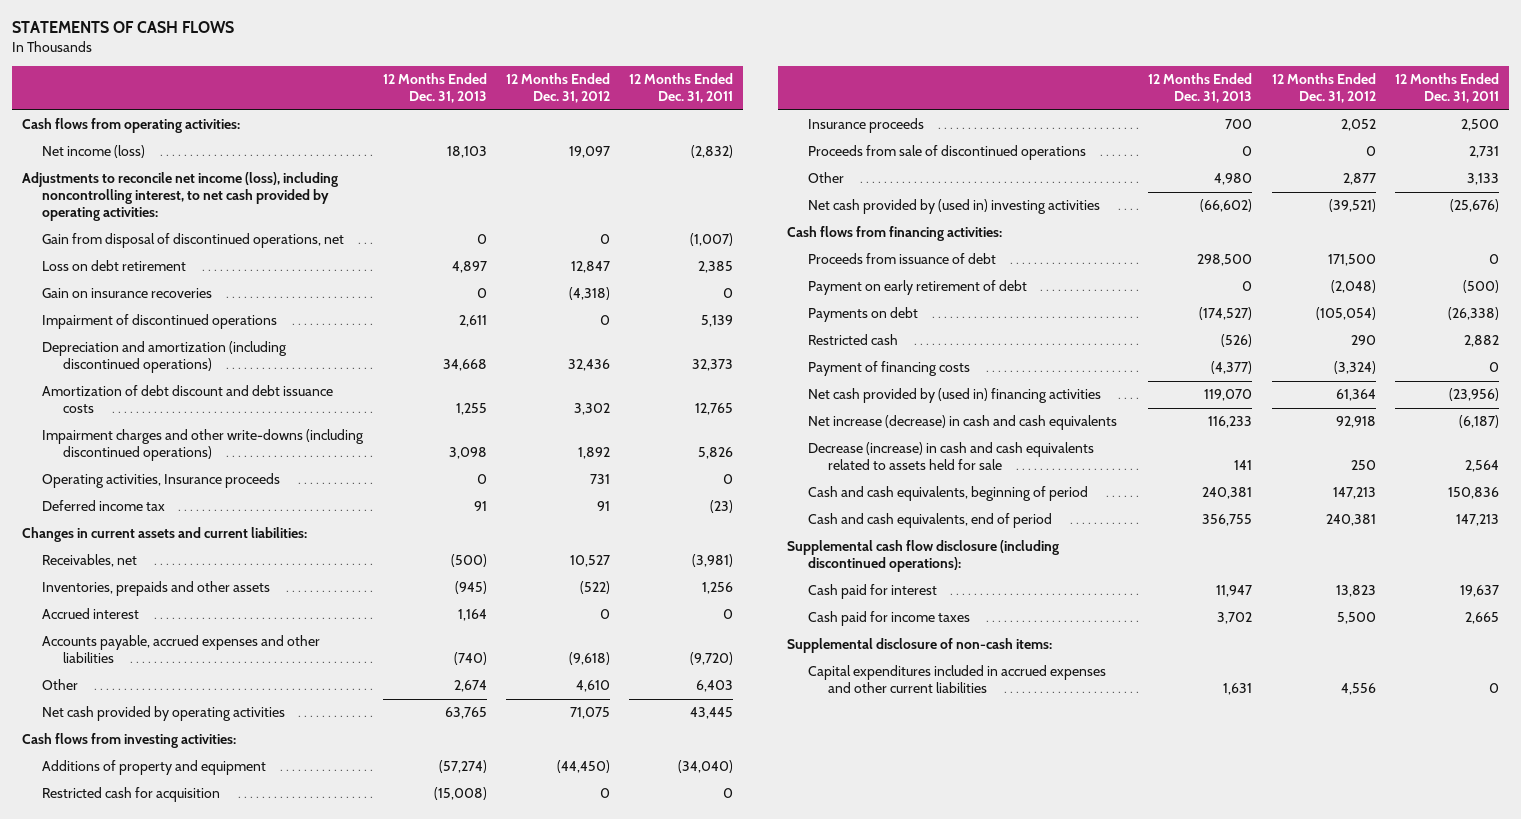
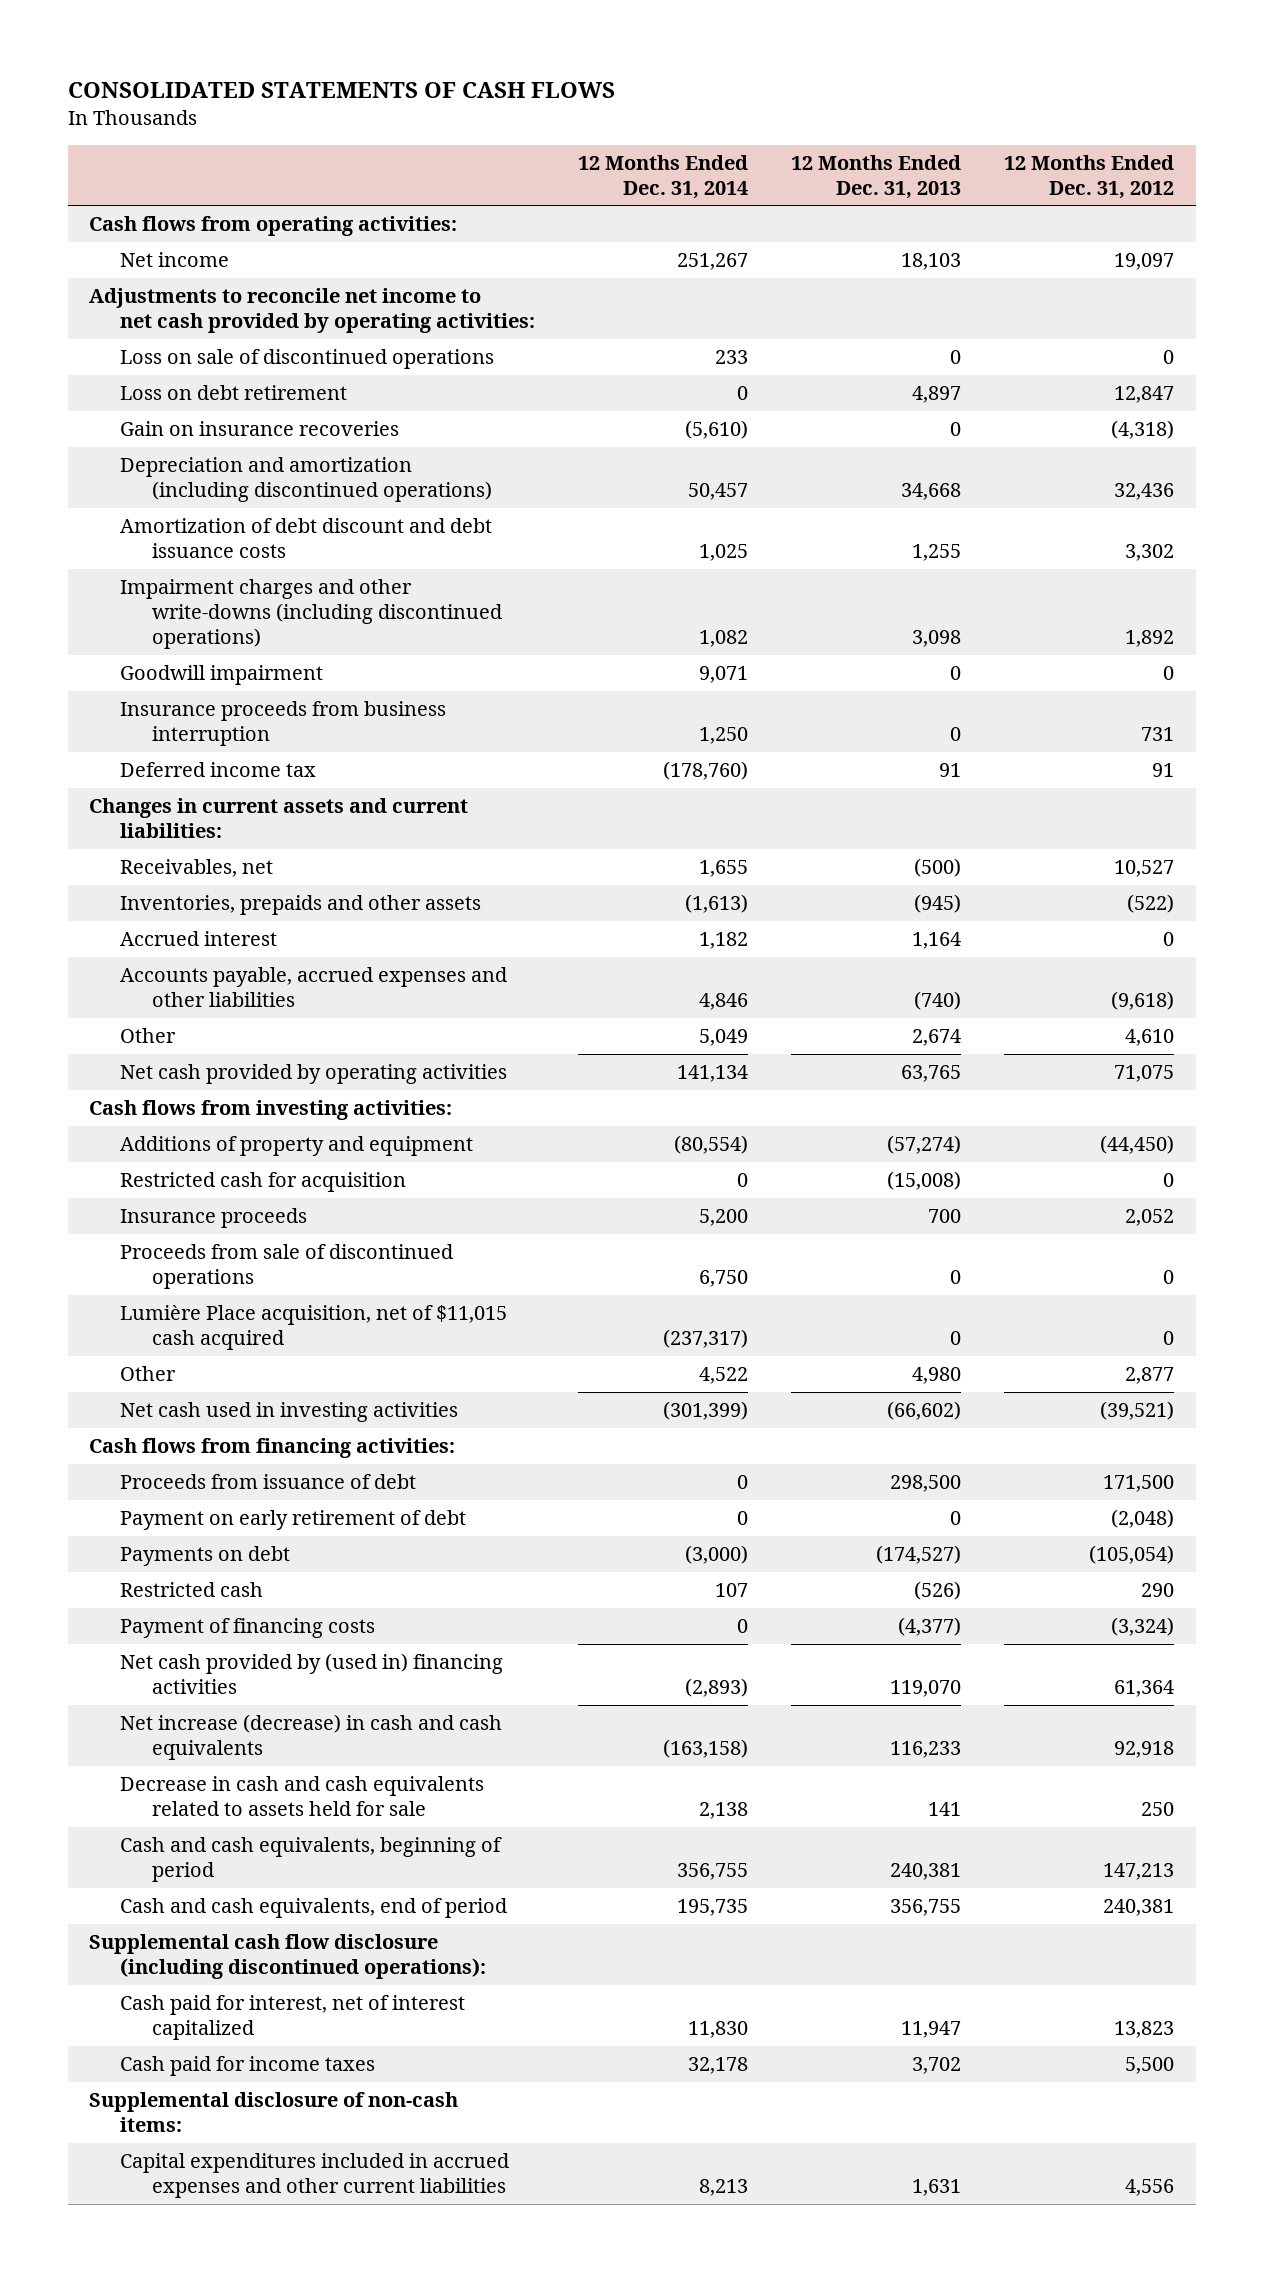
- STATEMENTS OF CASH FLOWS
+ CONSOLIDATED STATEMENTS OF CASH FLOWS
- | 12 Months Ended Dec. 31, 2013 | 12 Months Ended Dec. 31, 2012 | 12 Months Ended Dec. 31, 2011
+ | 12 Months Ended Dec. 31, 2014 | 12 Months Ended Dec. 31, 2013 | 12 Months Ended Dec. 31, 2012
- Net income (loss) | 18,103 | 19,097 | (2,832)
- Adjustments to reconcile net income (loss), including noncontrolling interest, to net cash provided by operating activities:
- Gain from disposal of discontinued operations, net | 0 | 0 | (1,007)
+ Net income | 251,267 | 18,103 | 19,097
+ Adjustments to reconcile net income to net cash provided by operating activities:
+ Loss on sale of discontinued operations | 233 | 0 | 0
- Impairment of discontinued operations | 2,611 | 0 | 5,139
- Operating activities, Insurance proceeds | 0 | 731 | 0
+ Goodwill impairment | 9,071 | 0 | 0
+ Insurance proceeds from business interruption | 1,250 | 0 | 731
+ Lumière Place acquisition, net of $11,015 cash acquired | (237,317) | 0 | 0
- Net cash provided by (used in) investing activities | (66,602) | (39,521) | (25,676)
+ Net cash used in investing activities | (301,399) | (66,602) | (39,521)
- Decrease (increase) in cash and cash equivalents related to assets held for sale | 141 | 250 | 2,564
+ Decrease in cash and cash equivalents related to assets held for sale | 2,138 | 141 | 250
- Cash paid for interest | 11,947 | 13,823 | 19,637
+ Cash paid for interest, net of interest capitalized | 11,830 | 11,947 | 13,823

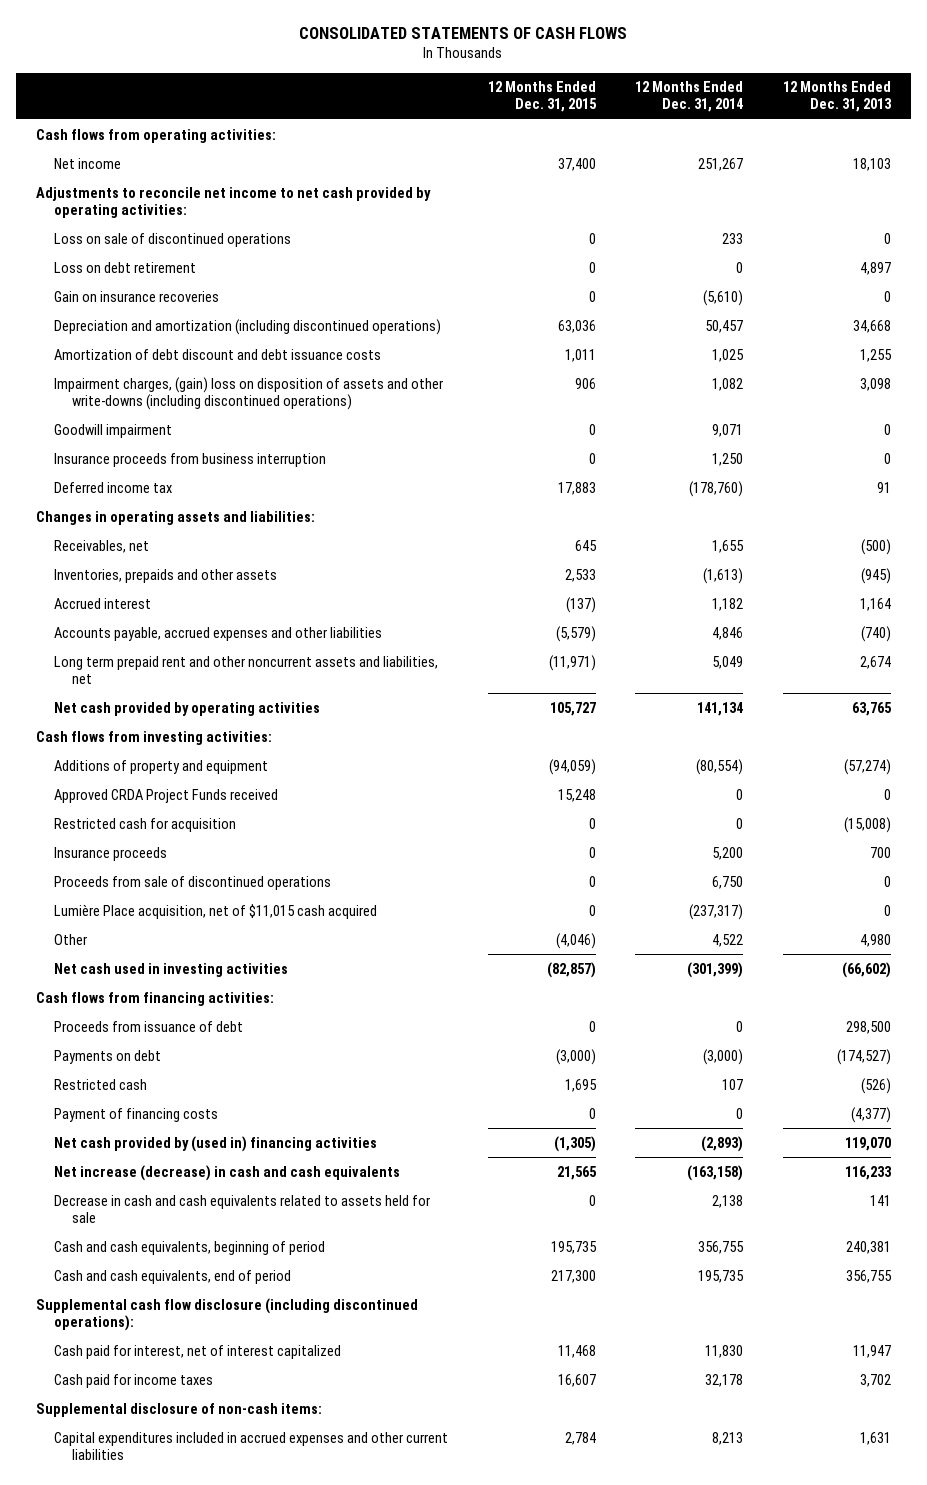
- | 12 Months Ended Dec. 31, 2014 | 12 Months Ended Dec. 31, 2013 | 12 Months Ended Dec. 31, 2012
+ | 12 Months Ended Dec. 31, 2015 | 12 Months Ended Dec. 31, 2014 | 12 Months Ended Dec. 31, 2013
- Impairment charges and other write-downs (including discontinued operations) | 1,082 | 3,098 | 1,892
+ Impairment charges, (gain) loss on disposition of assets and other write-downs (including discontinued operations) | 906 | 1,082 | 3,098
- Changes in current assets and current liabilities:
+ Changes in operating assets and liabilities:
- Other | 5,049 | 2,674 | 4,610
+ Long term prepaid rent and other noncurrent assets and liabilities, net | (11,971) | 5,049 | 2,674
+ Approved CRDA Project Funds received | 15,248 | 0 | 0
- Payment on early retirement of debt | 0 | 0 | (2,048)

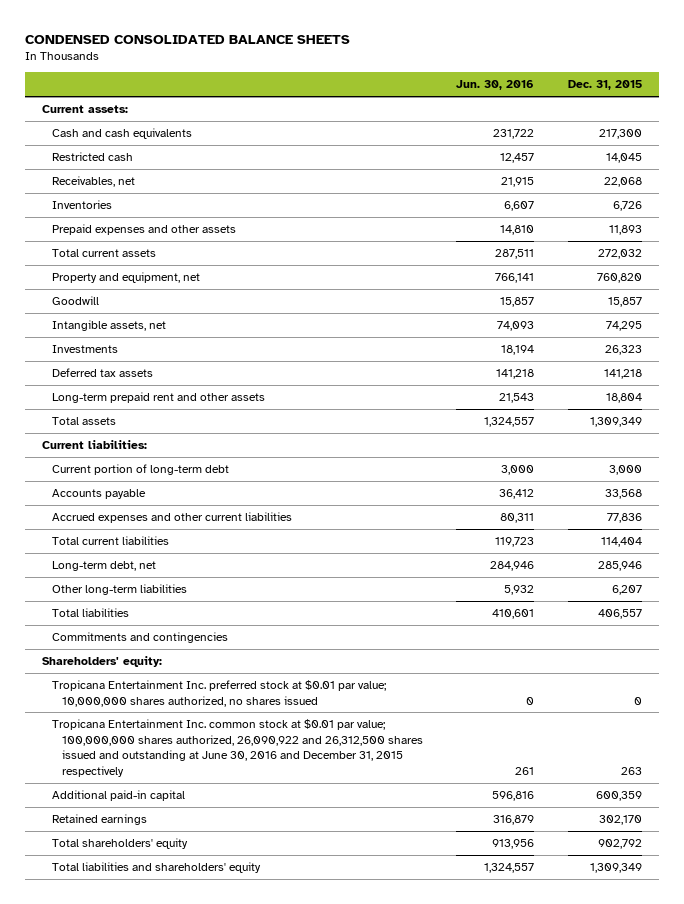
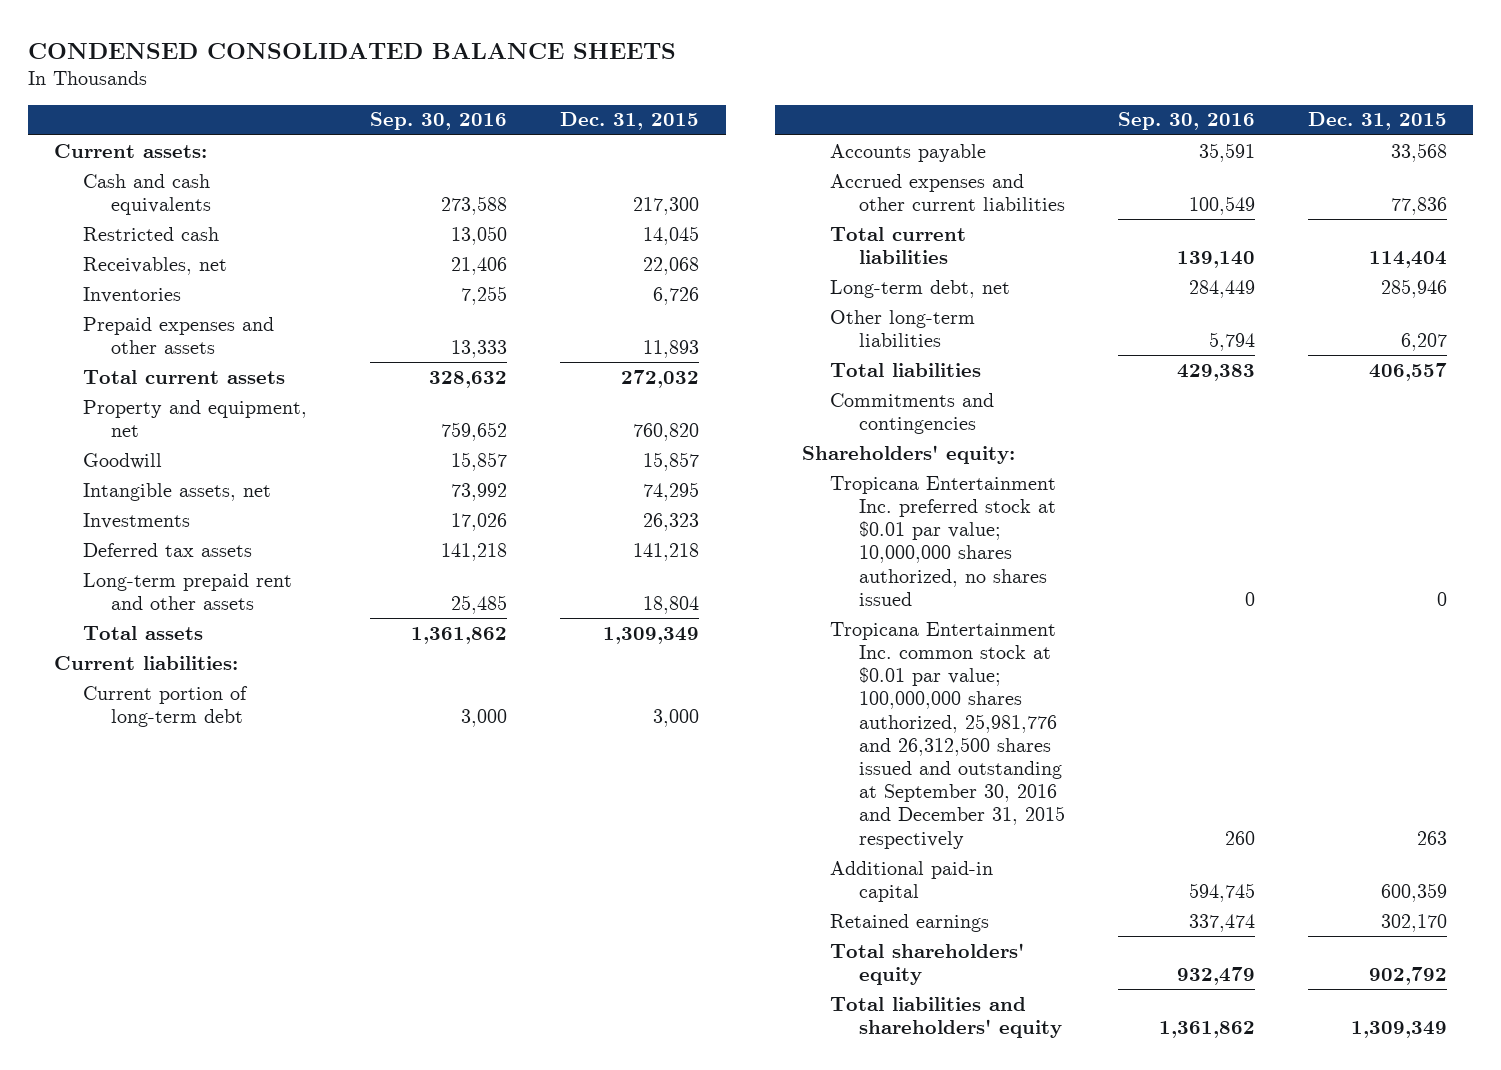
- | Jun. 30, 2016 | Dec. 31, 2015
+ | Sep. 30, 2016 | Dec. 31, 2015
- Tropicana Entertainment Inc. common stock at $0.01 par value; 100,000,000 shares authorized, 26,090,922 and 26,312,500 shares issued and outstanding at June 30, 2016 and December 31, 2015 respectively | 261 | 263
+ Tropicana Entertainment Inc. common stock at $0.01 par value; 100,000,000 shares authorized, 25,981,776 and 26,312,500 shares issued and outstanding at September 30, 2016 and December 31, 2015 respectively | 260 | 263

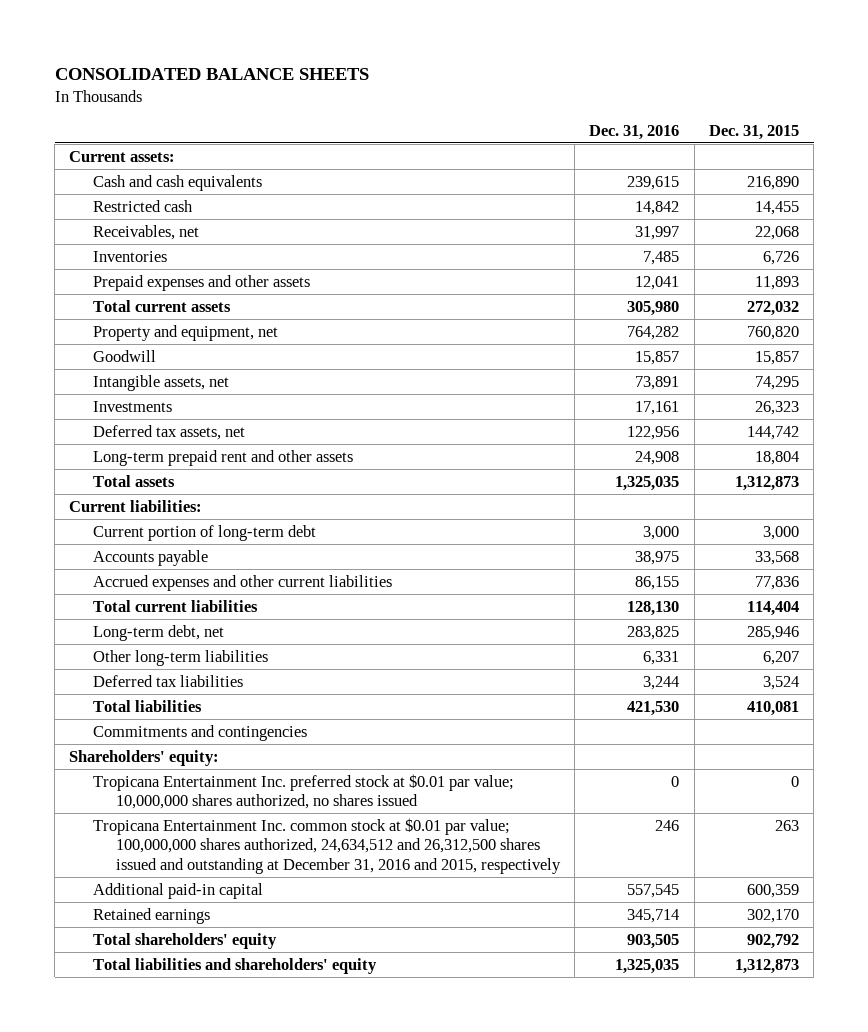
- CONDENSED CONSOLIDATED BALANCE SHEETS
+ CONSOLIDATED BALANCE SHEETS
- | Sep. 30, 2016 | Dec. 31, 2015
+ | Dec. 31, 2016 | Dec. 31, 2015
- Cash and cash equivalents | 273,588 | 217,300
- Restricted cash | 13,050 | 14,045
+ Cash and cash equivalents | 239,615 | 216,890
+ Restricted cash | 14,842 | 14,455
- Deferred tax assets | 141,218 | 141,218
+ Deferred tax assets, net | 122,956 | 144,742
- Total assets | 1,361,862 | 1,309,349
+ Total assets | 1,325,035 | 1,312,873
- Total liabilities | 429,383 | 406,557
+ Deferred tax liabilities | 3,244 | 3,524
+ Total liabilities | 421,530 | 410,081
- Tropicana Entertainment Inc. common stock at $0.01 par value; 100,000,000 shares authorized, 25,981,776 and 26,312,500 shares issued and outstanding at September 30, 2016 and December 31, 2015 respectively | 260 | 263
+ Tropicana Entertainment Inc. common stock at $0.01 par value; 100,000,000 shares authorized, 24,634,512 and 26,312,500 shares issued and outstanding at December 31, 2016 and 2015, respectively | 246 | 263
- Total liabilities and shareholders' equity | 1,361,862 | 1,309,349
+ Total liabilities and shareholders' equity | 1,325,035 | 1,312,873

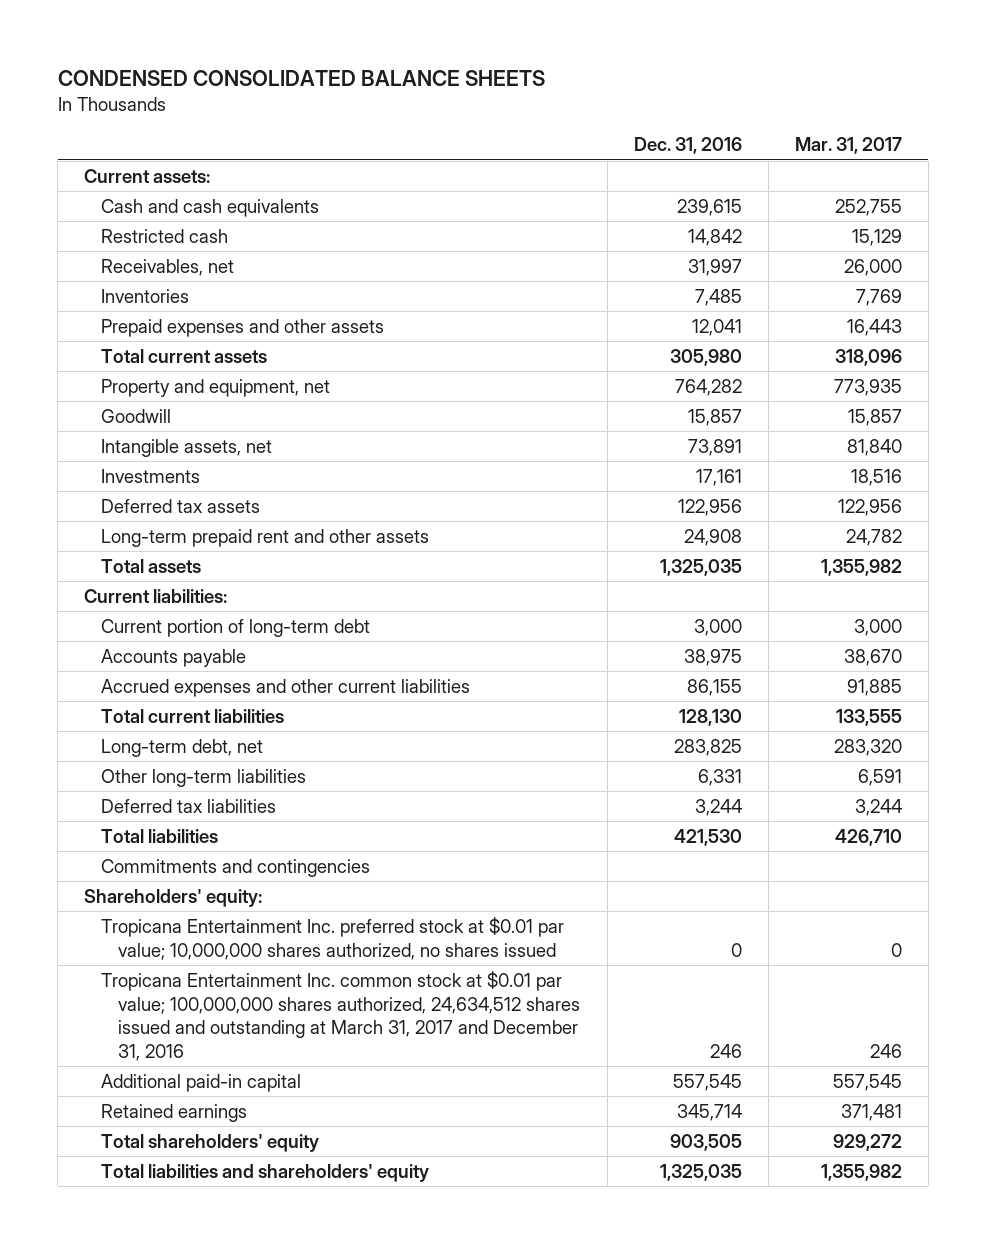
- CONSOLIDATED BALANCE SHEETS
+ CONDENSED CONSOLIDATED BALANCE SHEETS
- | Dec. 31, 2016 | Dec. 31, 2015
+ | Dec. 31, 2016 | Mar. 31, 2017
- Deferred tax assets, net | 122,956 | 144,742
+ Deferred tax assets | 122,956 | 122,956
- Tropicana Entertainment Inc. common stock at $0.01 par value; 100,000,000 shares authorized, 24,634,512 and 26,312,500 shares issued and outstanding at December 31, 2016 and 2015, respectively | 246 | 263
+ Tropicana Entertainment Inc. common stock at $0.01 par value; 100,000,000 shares authorized, 24,634,512 shares issued and outstanding at March 31, 2017 and December 31, 2016 | 246 | 246

